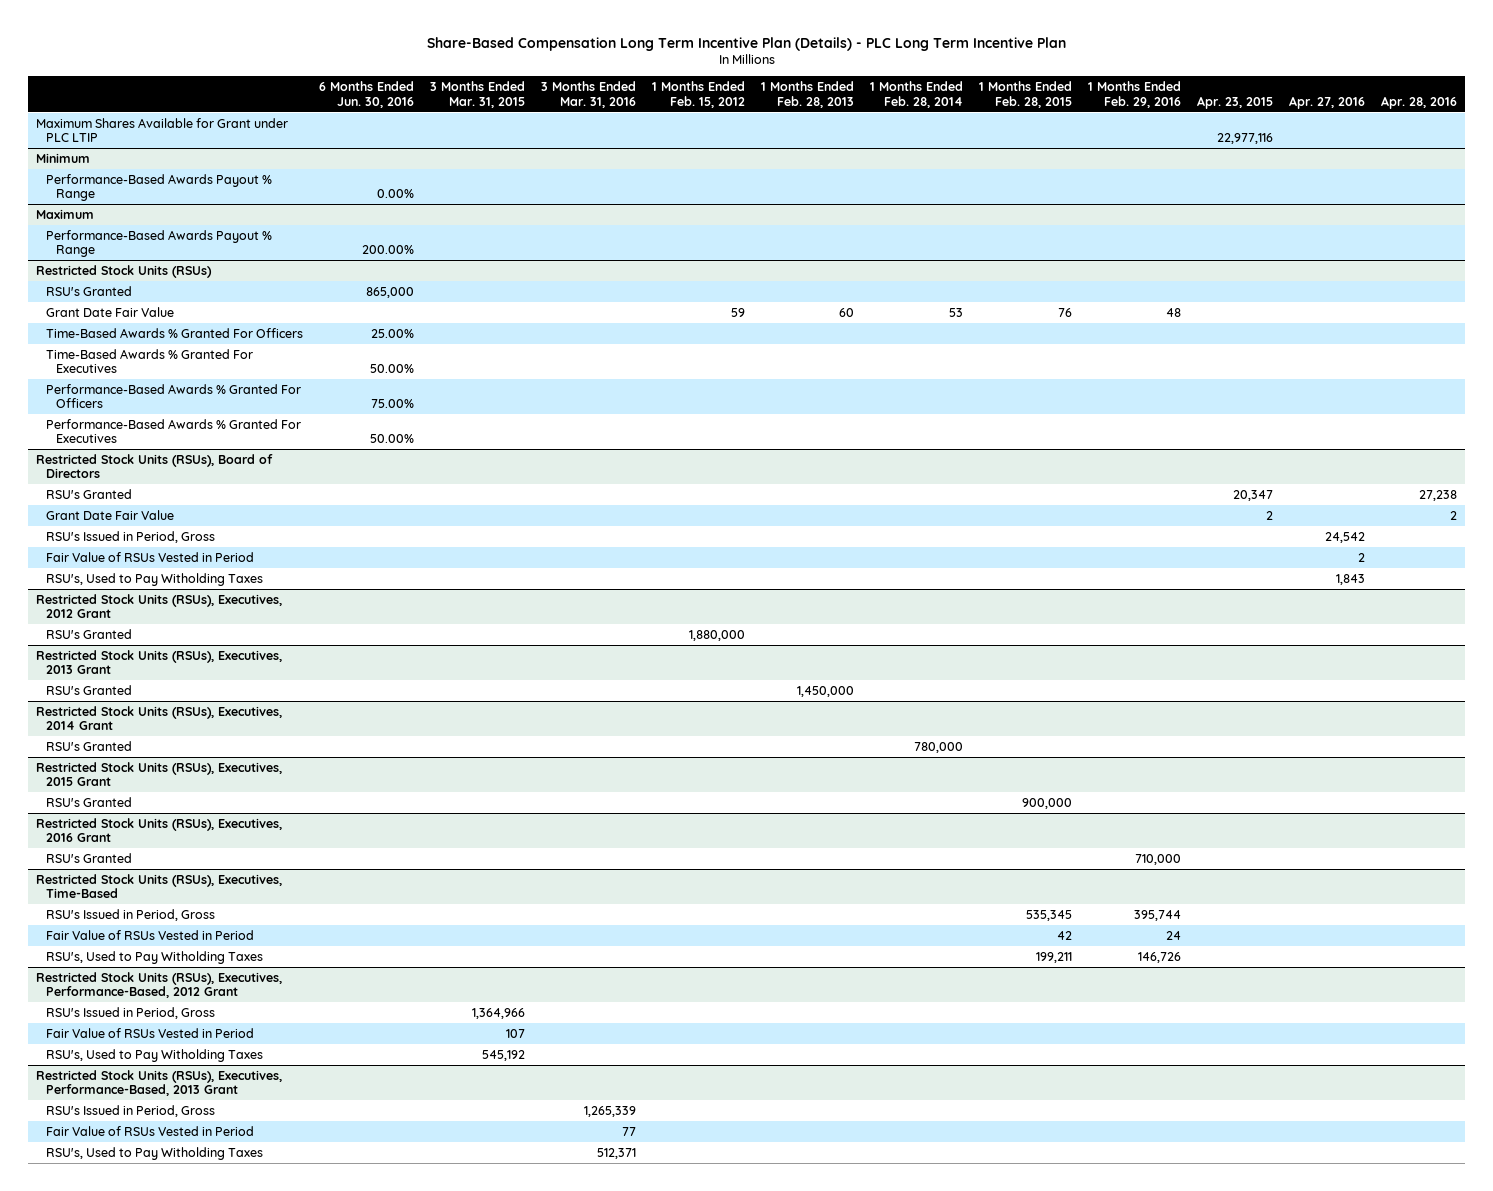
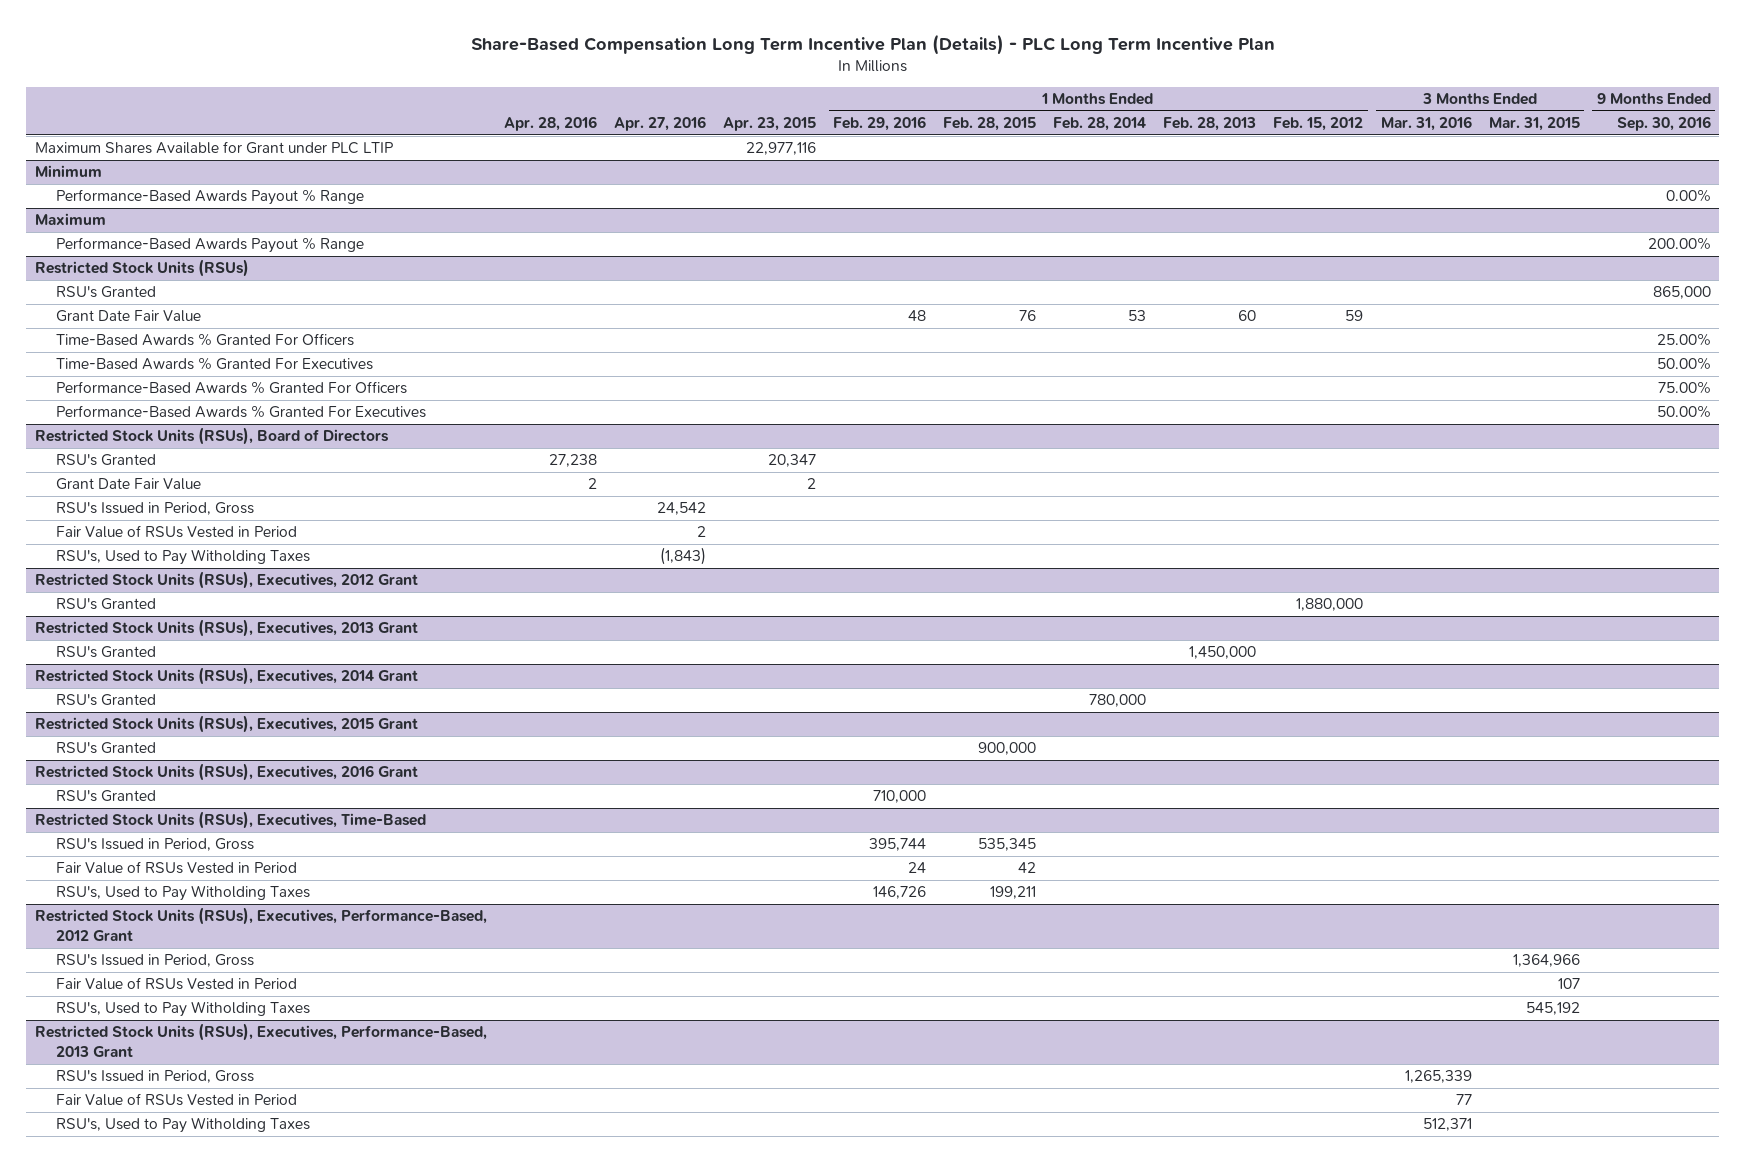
- | 6 Months Ended Jun. 30, 2016 | 3 Months Ended Mar. 31, 2015 | 3 Months Ended Mar. 31, 2016 | 1 Months Ended Feb. 15, 2012 | 1 Months Ended Feb. 28, 2013 | 1 Months Ended Feb. 28, 2014 | 1 Months Ended Feb. 28, 2015 | 1 Months Ended Feb. 29, 2016 | Apr. 23, 2015 | Apr. 27, 2016 | Apr. 28, 2016
+ | Apr. 28, 2016 | Apr. 27, 2016 | Apr. 23, 2015 | 1 Months Ended Feb. 29, 2016 | 1 Months Ended Feb. 28, 2015 | 1 Months Ended Feb. 28, 2014 | 1 Months Ended Feb. 28, 2013 | 1 Months Ended Feb. 15, 2012 | 3 Months Ended Mar. 31, 2016 | 3 Months Ended Mar. 31, 2015 | 9 Months Ended Sep. 30, 2016
@ Restricted Stock Units (RSUs), Board of Directors
- RSU's, Used to Pay Witholding Taxes | | | | | | | | | | 1,843 |
+ RSU's, Used to Pay Witholding Taxes | | (1,843) | | | | | | | | |

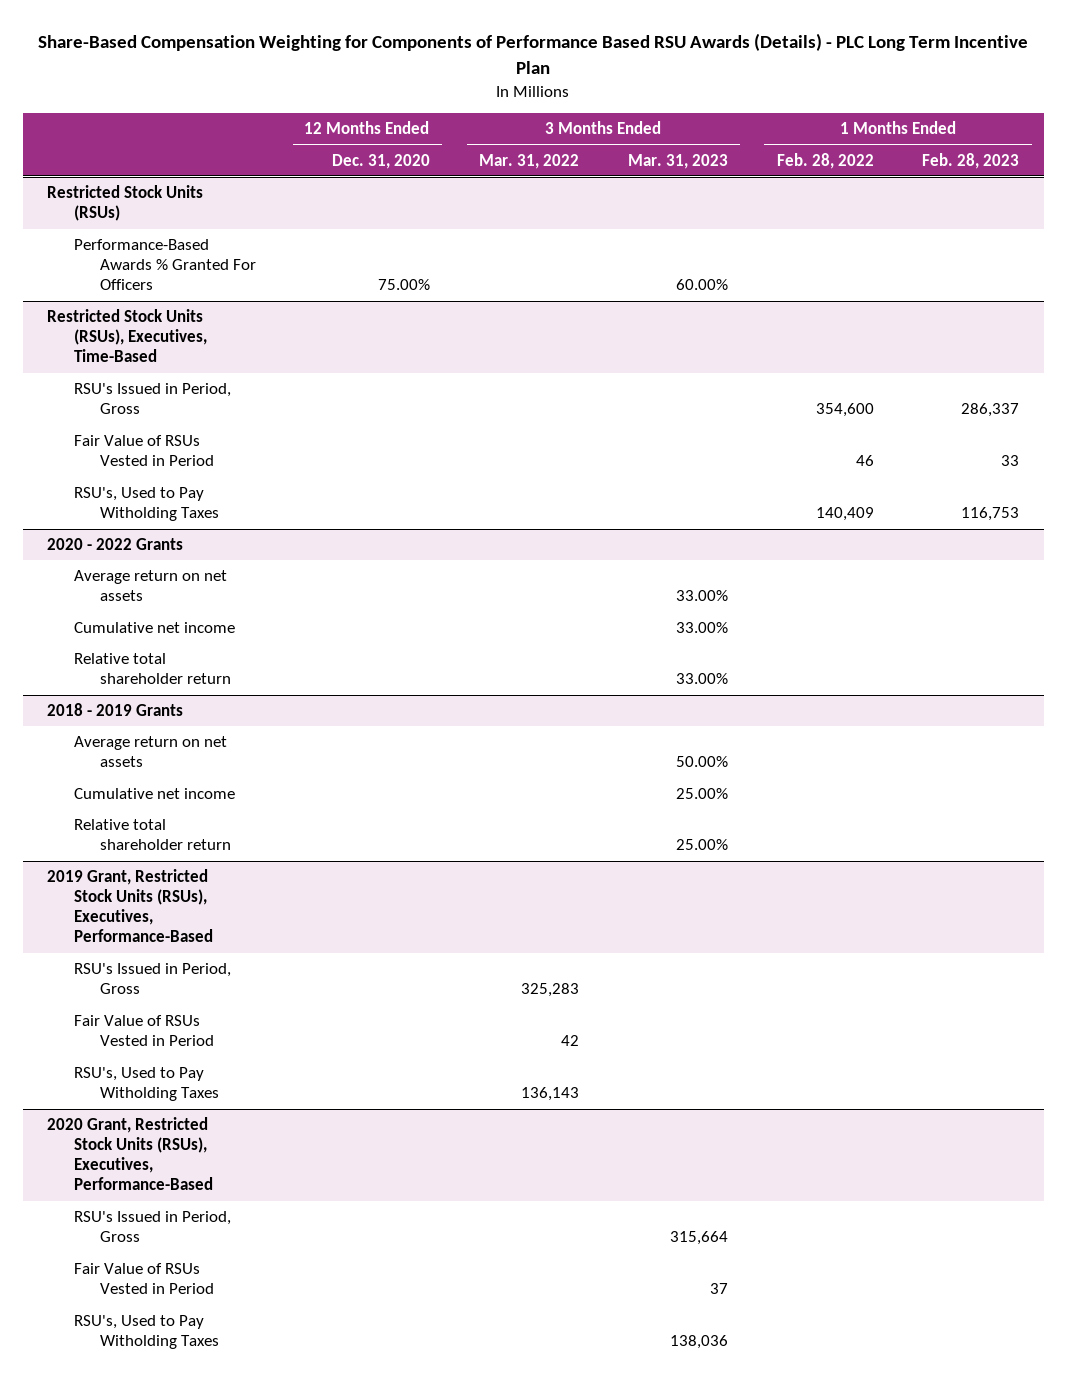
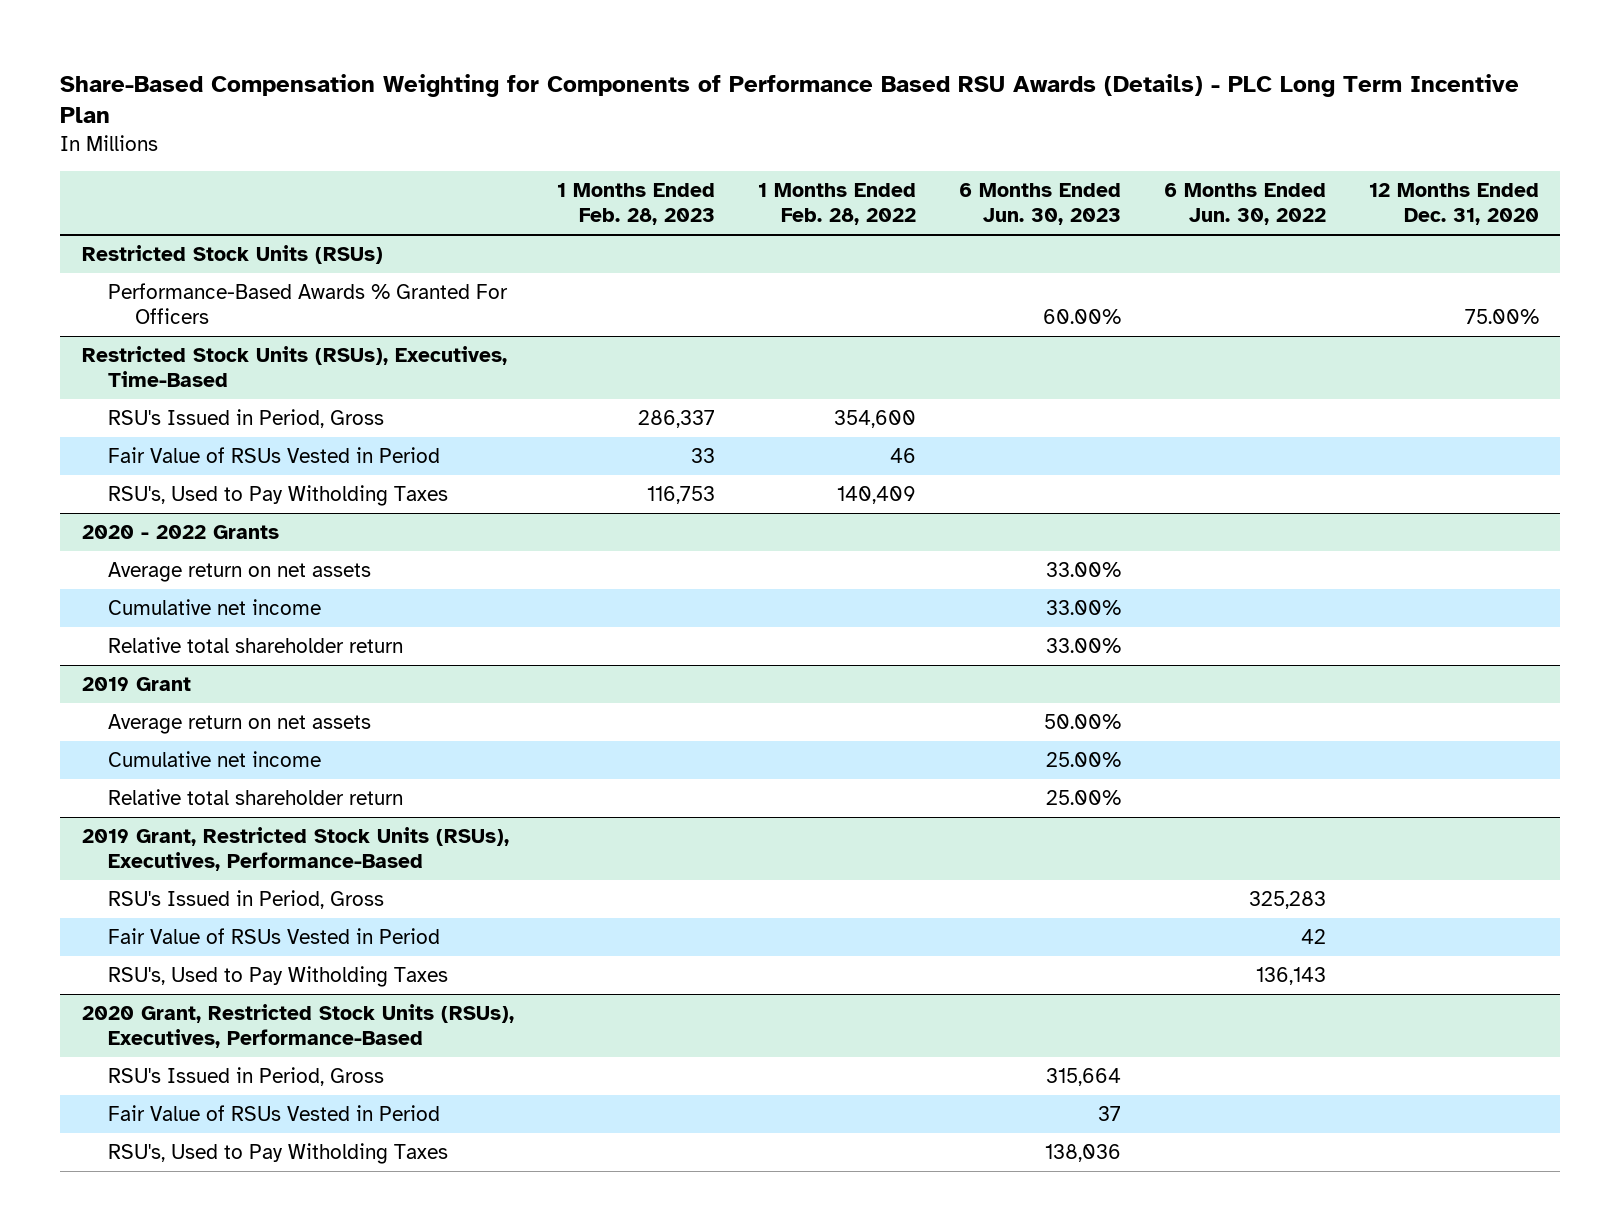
- | 12 Months Ended Dec. 31, 2020 | 3 Months Ended Mar. 31, 2022 | 3 Months Ended Mar. 31, 2023 | 1 Months Ended Feb. 28, 2022 | 1 Months Ended Feb. 28, 2023
+ | 1 Months Ended Feb. 28, 2023 | 1 Months Ended Feb. 28, 2022 | 6 Months Ended Jun. 30, 2023 | 6 Months Ended Jun. 30, 2022 | 12 Months Ended Dec. 31, 2020
- 2018 - 2019 Grants
+ 2019 Grant

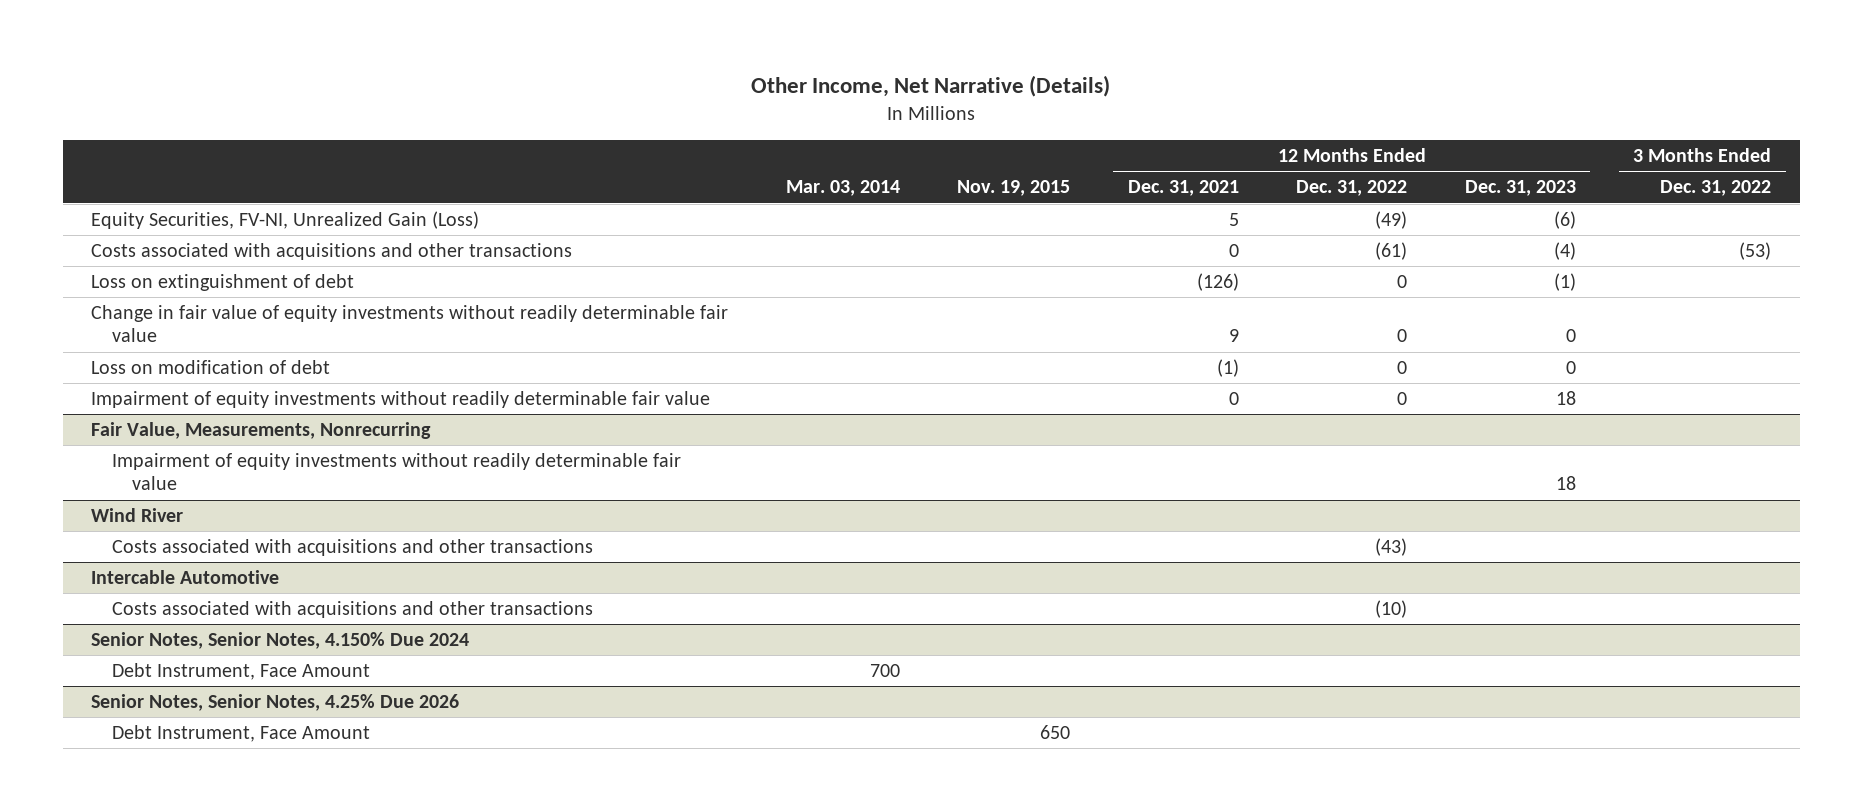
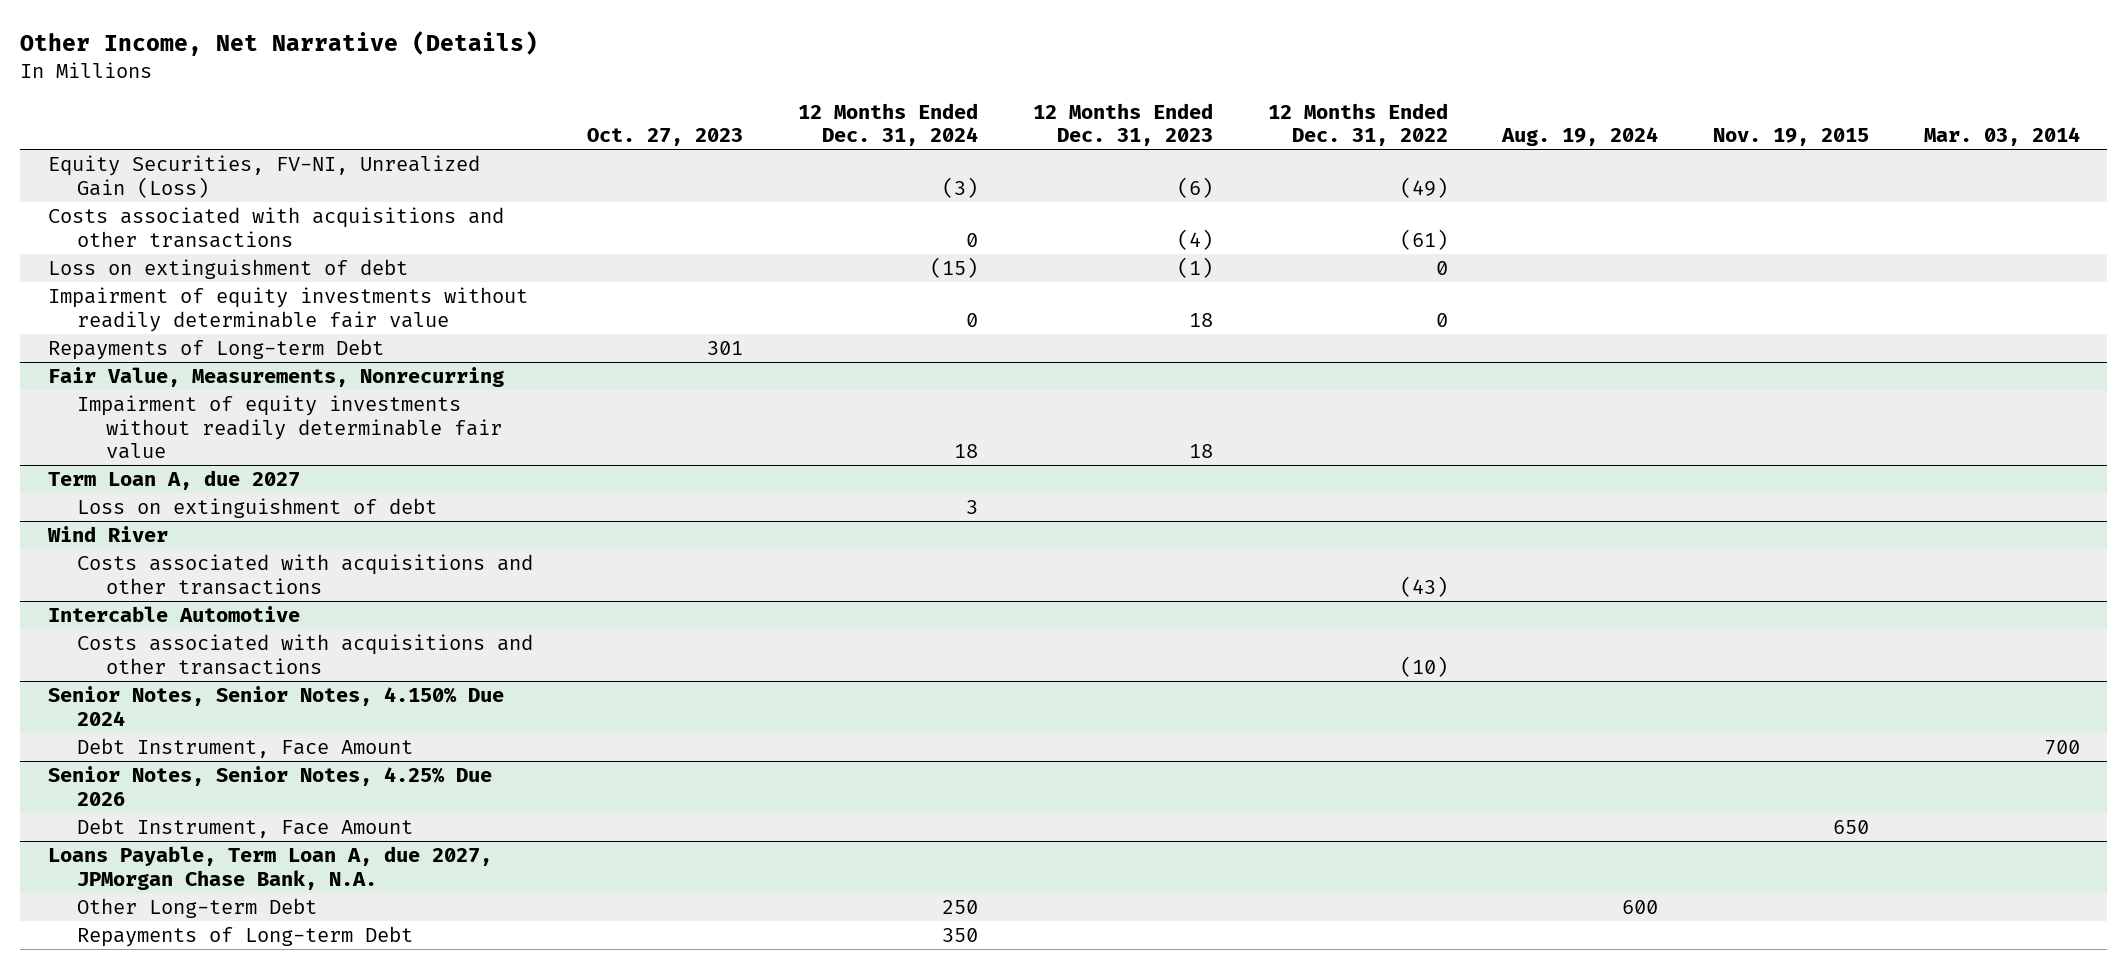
- | Mar. 03, 2014 | Nov. 19, 2015 | 12 Months Ended Dec. 31, 2021 | 12 Months Ended Dec. 31, 2022 | 12 Months Ended Dec. 31, 2023 | 3 Months Ended Dec. 31, 2022
+ | Oct. 27, 2023 | 12 Months Ended Dec. 31, 2024 | 12 Months Ended Dec. 31, 2023 | 12 Months Ended Dec. 31, 2022 | Aug. 19, 2024 | Nov. 19, 2015 | Mar. 03, 2014
- Change in fair value of equity investments without readily determinable fair value | | | 9 | 0 | 0 |
- Loss on modification of debt | | | (1) | 0 | 0 |
+ Repayments of Long-term Debt | 301 | | | | | |
+ Term Loan A, due 2027
+ Loss on extinguishment of debt | | 3 | | | | |
+ Loans Payable, Term Loan A, due 2027, JPMorgan Chase Bank, N.A.
+ Other Long-term Debt | | 250 | | | 600 | |
+ Repayments of Long-term Debt | | 350 | | | | |

